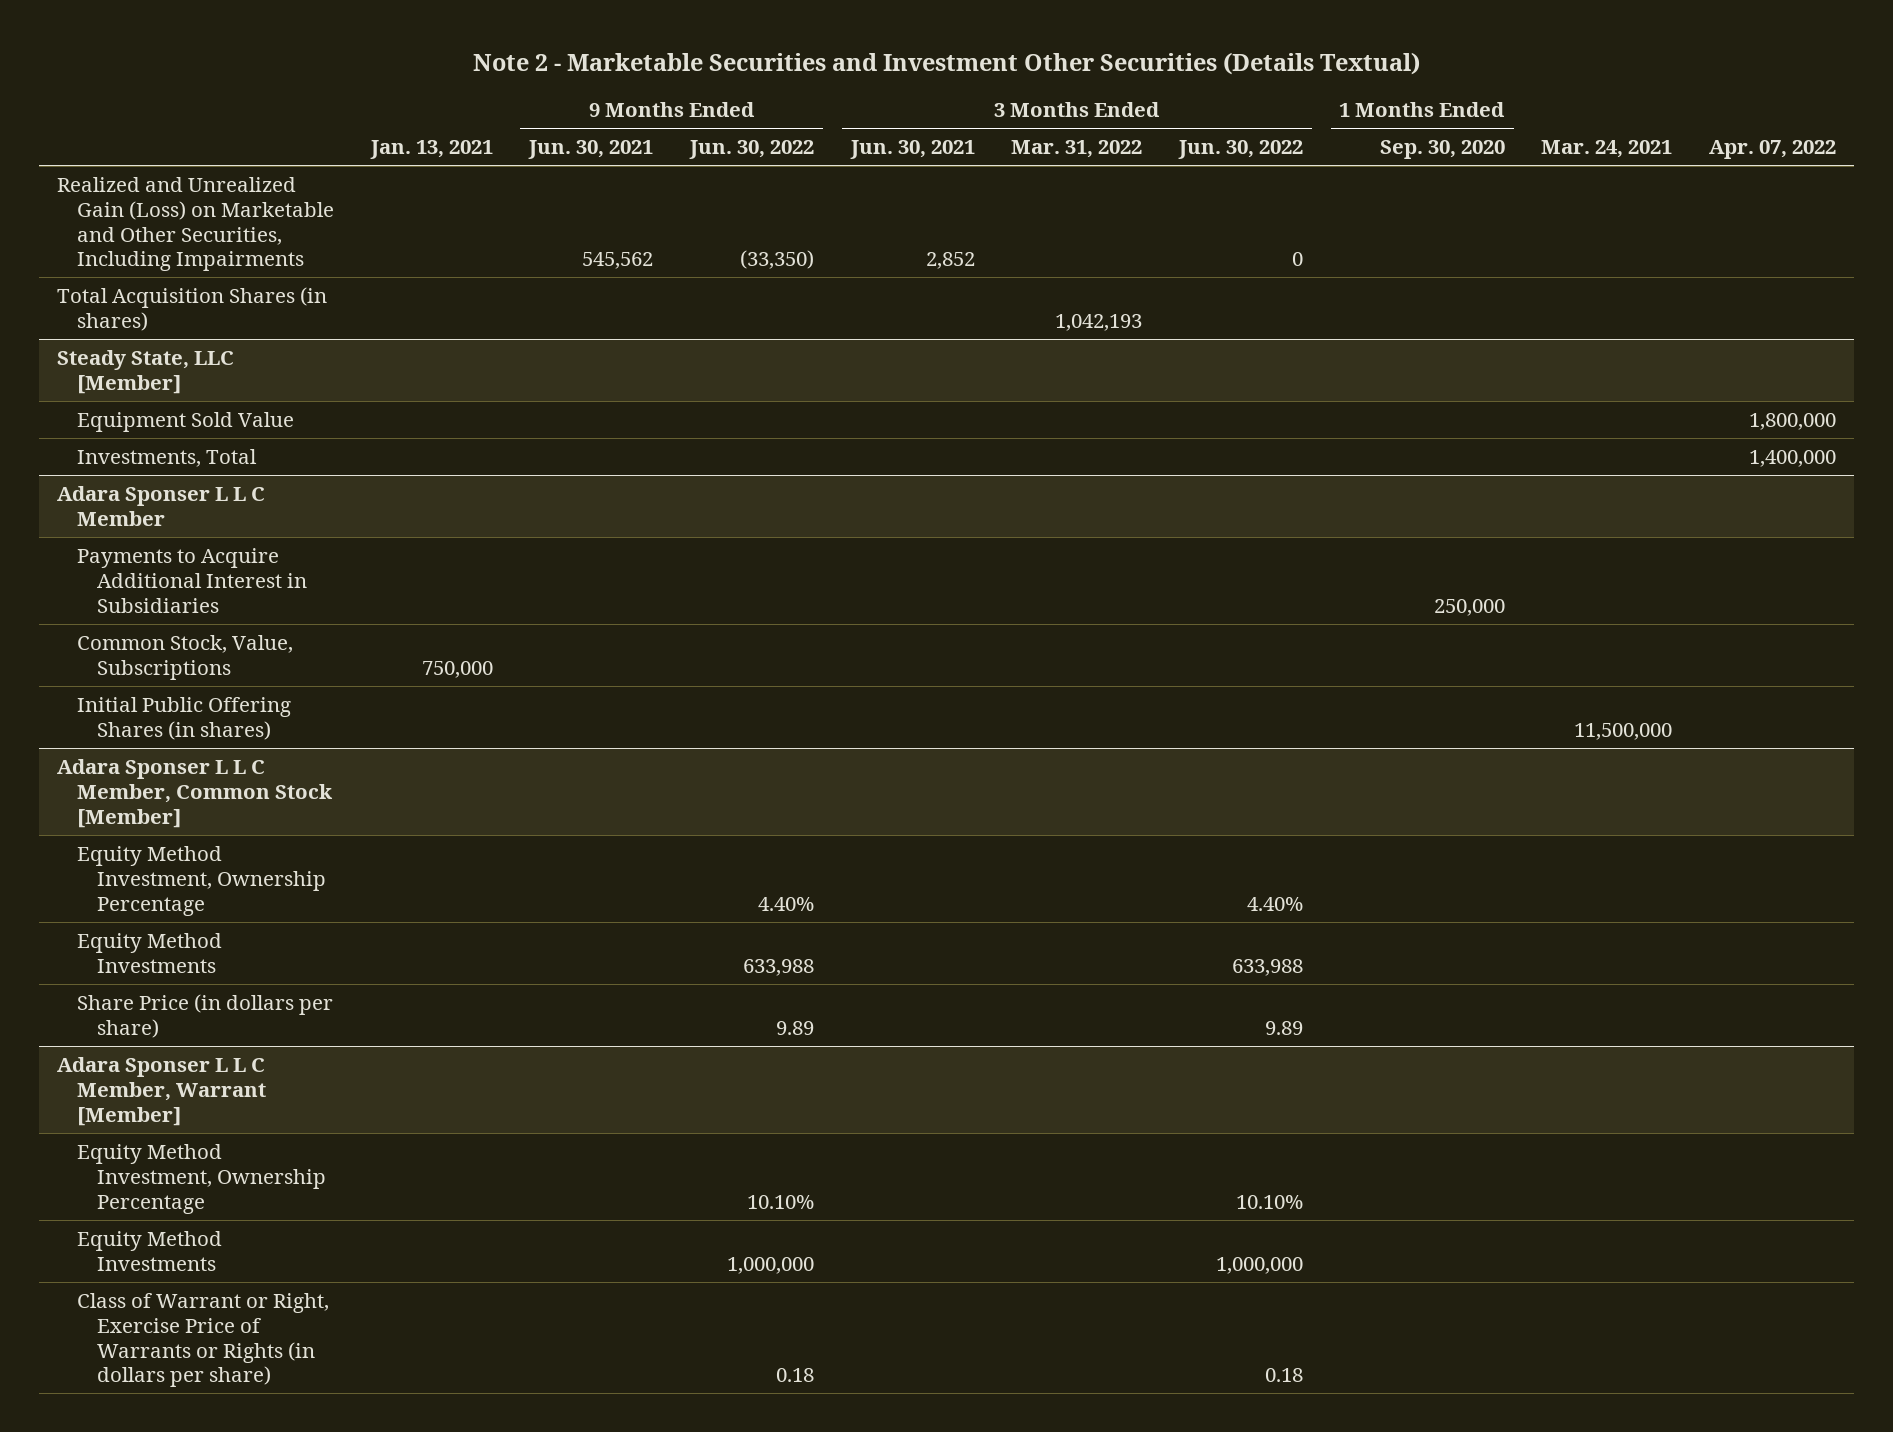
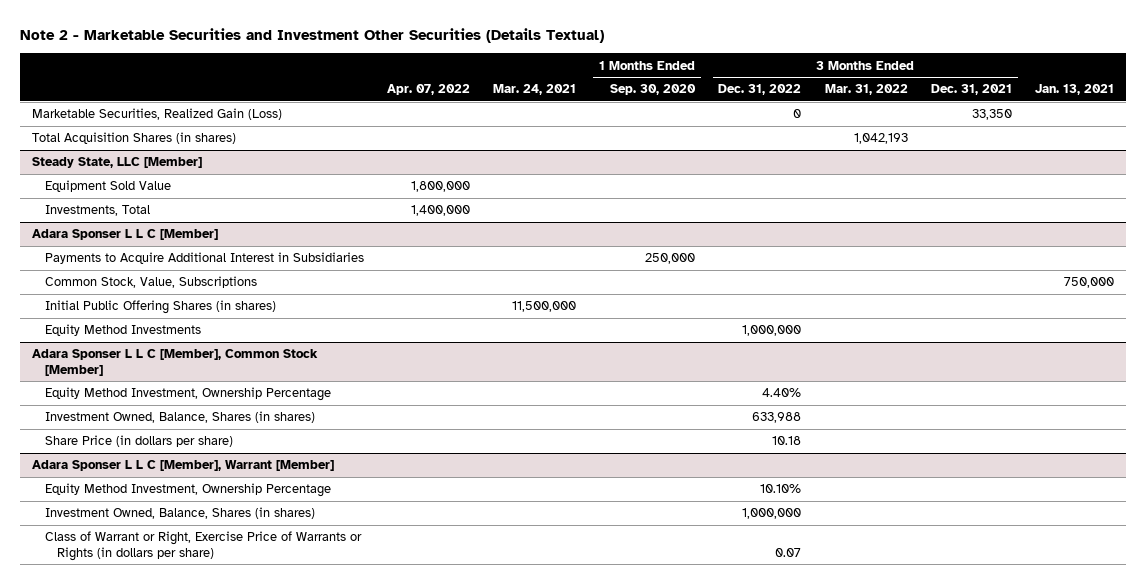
- | Jan. 13, 2021 | 9 Months Ended Jun. 30, 2021 | 9 Months Ended Jun. 30, 2022 | 3 Months Ended Jun. 30, 2021 | 3 Months Ended Mar. 31, 2022 | 3 Months Ended Jun. 30, 2022 | 1 Months Ended Sep. 30, 2020 | Mar. 24, 2021 | Apr. 07, 2022
+ | Apr. 07, 2022 | Mar. 24, 2021 | 1 Months Ended Sep. 30, 2020 | 3 Months Ended Dec. 31, 2022 | 3 Months Ended Mar. 31, 2022 | 3 Months Ended Dec. 31, 2021 | Jan. 13, 2021
- Realized and Unrealized Gain (Loss) on Marketable and Other Securities, Including Impairments | | 545,562 | (33,350) | 2,852 | | 0 | | |
+ Marketable Securities, Realized Gain (Loss) | | | | 0 | | 33,350 |
- Adara Sponser L L C Member
+ Adara Sponser L L C [Member]
- Adara Sponser L L C Member, Common Stock [Member]
+ Equity Method Investments | | | | 1,000,000 | | |
+ Adara Sponser L L C [Member], Common Stock [Member]
- Equity Method Investments | | | 633,988 | | | 633,988 | | |
+ Investment Owned, Balance, Shares (in shares) | | | | 633,988 | | |
- Adara Sponser L L C Member, Warrant [Member]
+ Adara Sponser L L C [Member], Warrant [Member]
- Equity Method Investments | | | 1,000,000 | | | 1,000,000 | | |
+ Investment Owned, Balance, Shares (in shares) | | | | 1,000,000 | | |

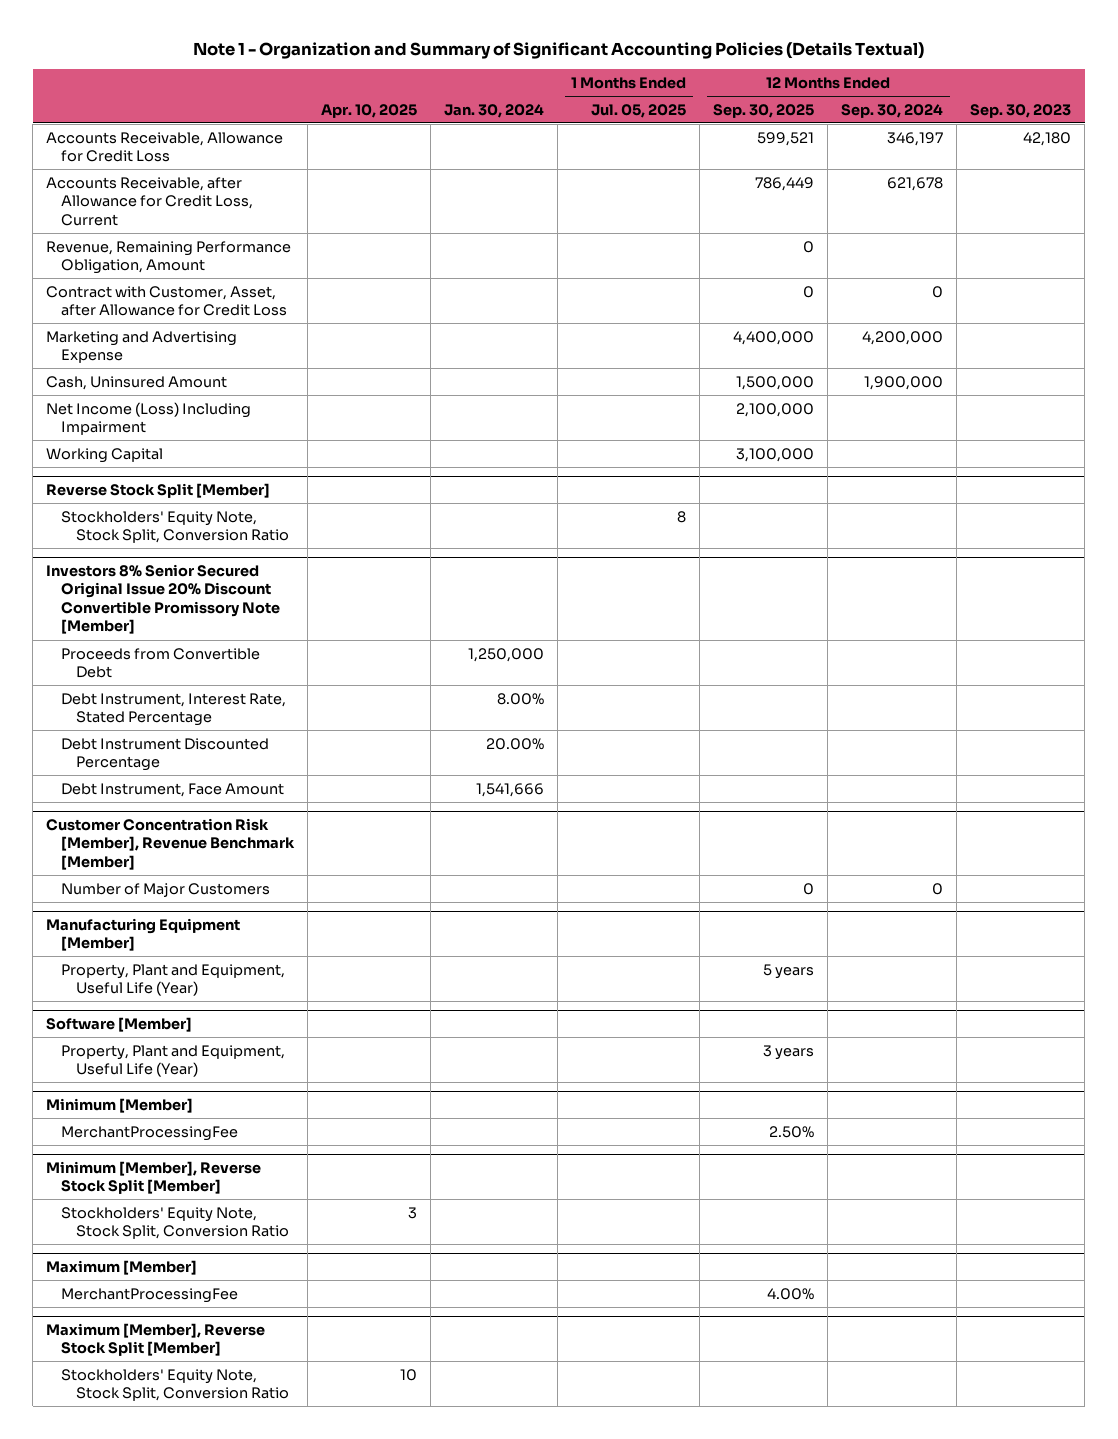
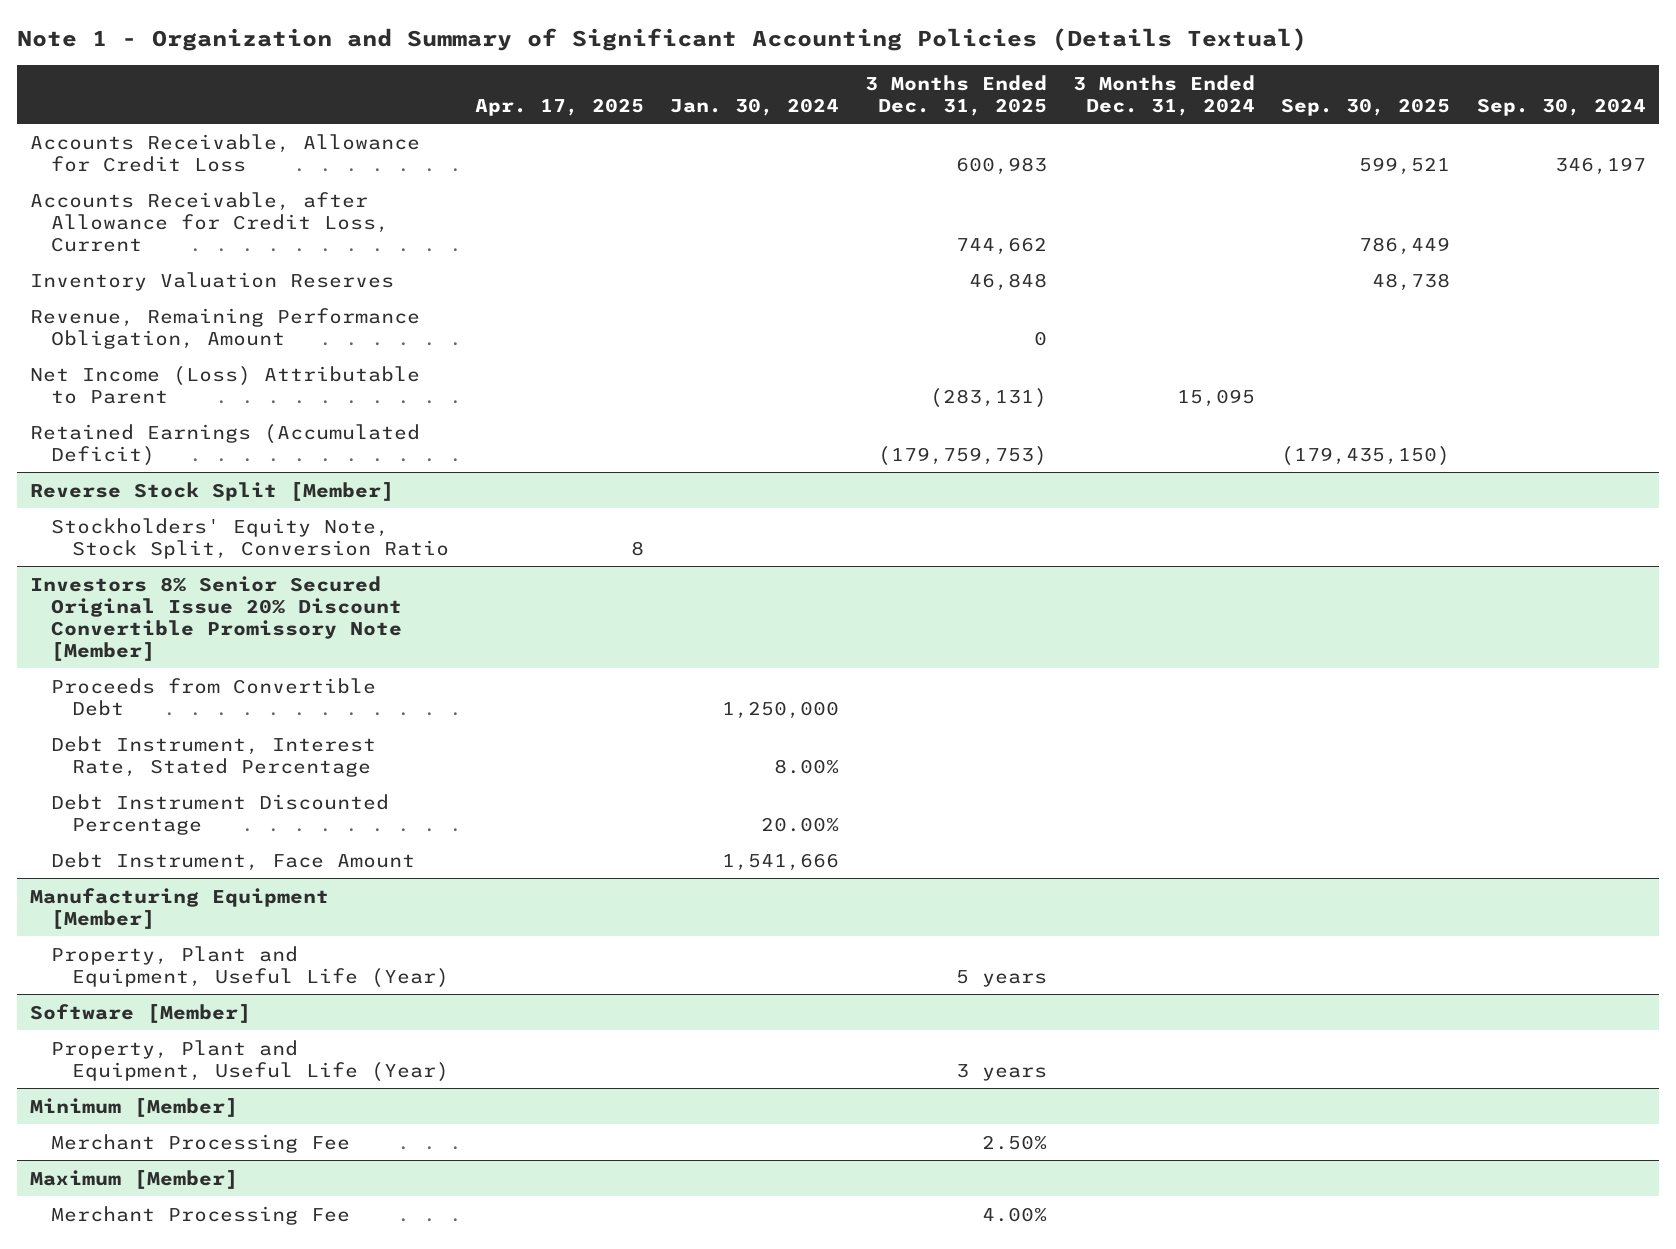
- | Apr. 10, 2025 | Jan. 30, 2024 | 1 Months Ended Jul. 05, 2025 | 12 Months Ended Sep. 30, 2025 | 12 Months Ended Sep. 30, 2024 | Sep. 30, 2023
+ | Apr. 17, 2025 | Jan. 30, 2024 | 3 Months Ended Dec. 31, 2025 | 3 Months Ended Dec. 31, 2024 | Sep. 30, 2025 | Sep. 30, 2024
+ Inventory Valuation Reserves | | | 46,848 | | 48,738 |
- Contract with Customer, Asset, after Allowance for Credit Loss | | | | 0 | 0 |
- Marketing and Advertising Expense | | | | 4,400,000 | 4,200,000 |
- Cash, Uninsured Amount | | | | 1,500,000 | 1,900,000 |
- Net Income (Loss) Including Impairment | | | | 2,100,000 | |
- Working Capital | | | | 3,100,000 | |
+ Net Income (Loss) Attributable to Parent | | | (283,131) | 15,095 | |
+ Retained Earnings (Accumulated Deficit) | | | (179,759,753) | | (179,435,150) |
- Customer Concentration Risk [Member], Revenue Benchmark [Member]
- Number of Major Customers | | | | 0 | 0 |
@ Minimum [Member]
- MerchantProcessingFee | | | | 2.50% | |
- Minimum [Member], Reverse Stock Split [Member]
- Stockholders' Equity Note, Stock Split, Conversion Ratio | 3 | | | | |
@ Minimum [Member]
+ Merchant Processing Fee | | | 2.50% | | |
@ Maximum [Member]
- MerchantProcessingFee | | | | 4.00% | |
- Maximum [Member], Reverse Stock Split [Member]
- Stockholders' Equity Note, Stock Split, Conversion Ratio | 10 | | | | |
@ Maximum [Member]
+ Merchant Processing Fee | | | 4.00% | | |

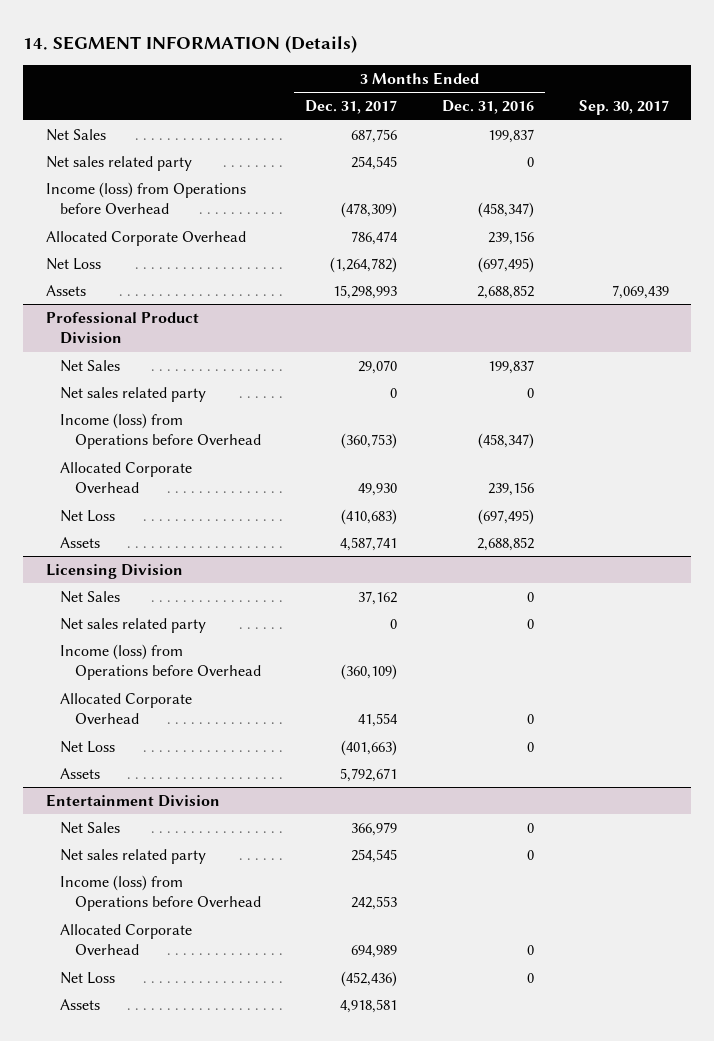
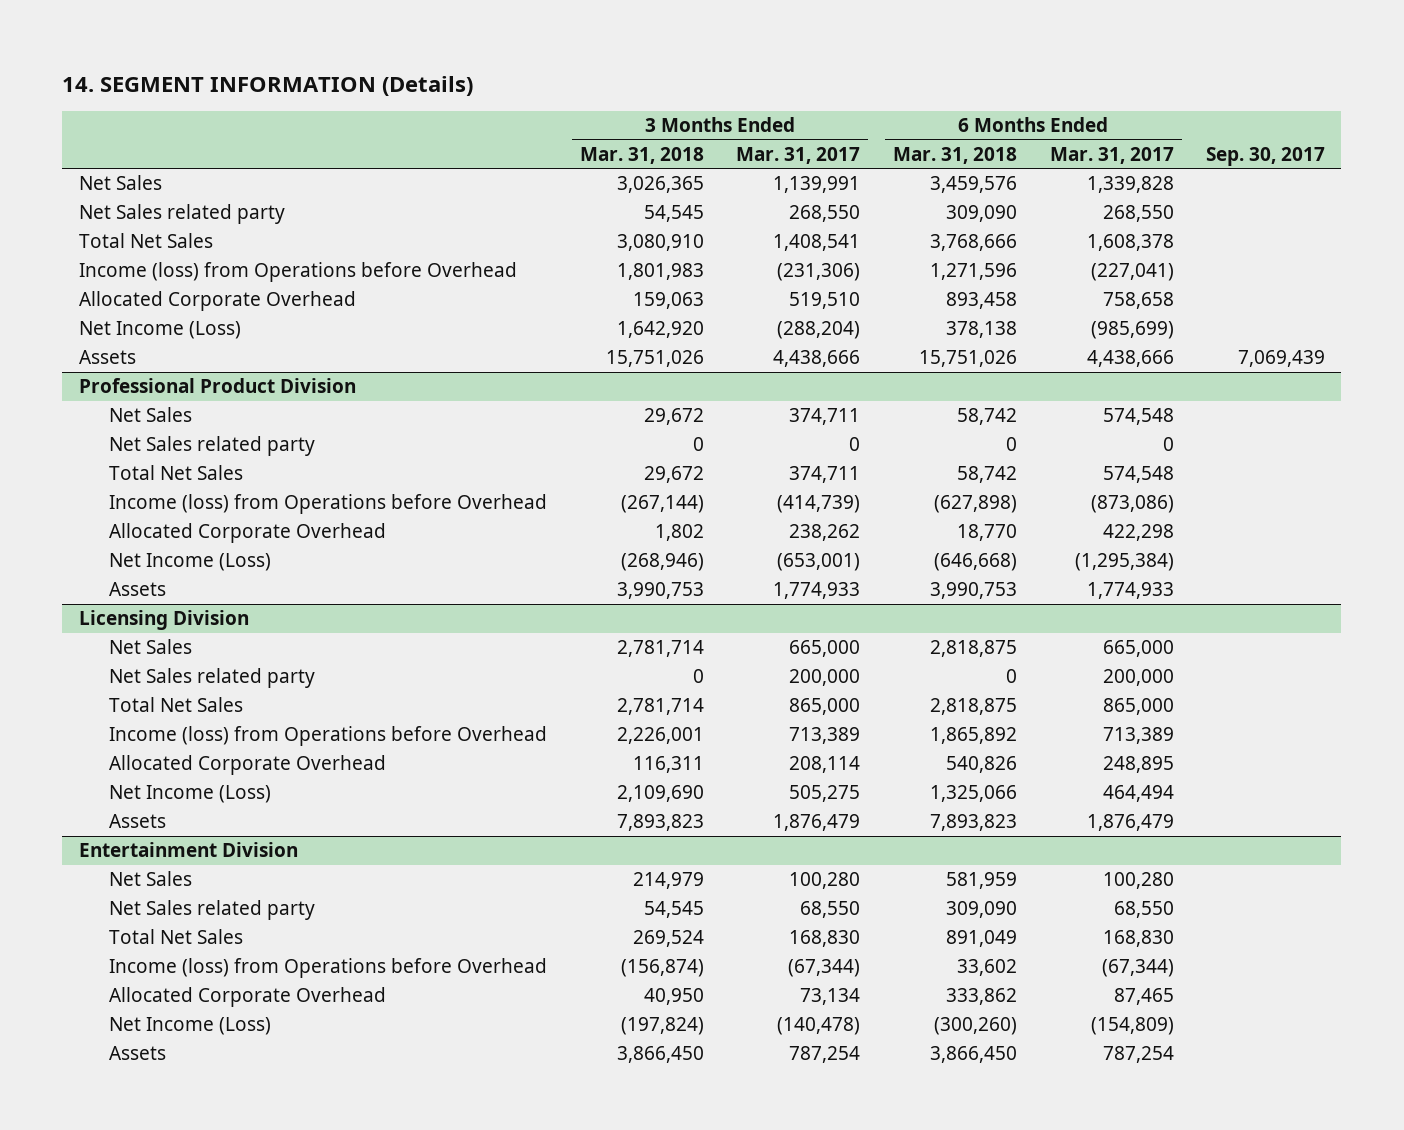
- | 3 Months Ended Dec. 31, 2017 | 3 Months Ended Dec. 31, 2016 | Sep. 30, 2017
+ | 3 Months Ended Mar. 31, 2018 | 3 Months Ended Mar. 31, 2017 | 6 Months Ended Mar. 31, 2018 | 6 Months Ended Mar. 31, 2017 | Sep. 30, 2017
- Net sales related party | 254,545 | 0 |
+ Net Sales related party | 54,545 | 268,550 | 309,090 | 268,550 |
+ Total Net Sales | 3,080,910 | 1,408,541 | 3,768,666 | 1,608,378 |
- Net Loss | (1,264,782) | (697,495) |
+ Net Income (Loss) | 1,642,920 | (288,204) | 378,138 | (985,699) |
@ Professional Product Division
- Net sales related party | 0 | 0 |
+ Net Sales related party | 0 | 0 | 0 | 0 |
+ Total Net Sales | 29,672 | 374,711 | 58,742 | 574,548 |
- Net Loss | (410,683) | (697,495) |
+ Net Income (Loss) | (268,946) | (653,001) | (646,668) | (1,295,384) |
@ Licensing Division
- Net sales related party | 0 | 0 |
+ Net Sales related party | 0 | 200,000 | 0 | 200,000 |
+ Total Net Sales | 2,781,714 | 865,000 | 2,818,875 | 865,000 |
- Net Loss | (401,663) | 0 |
+ Net Income (Loss) | 2,109,690 | 505,275 | 1,325,066 | 464,494 |
@ Entertainment Division
- Net sales related party | 254,545 | 0 |
+ Net Sales related party | 54,545 | 68,550 | 309,090 | 68,550 |
+ Total Net Sales | 269,524 | 168,830 | 891,049 | 168,830 |
- Net Loss | (452,436) | 0 |
+ Net Income (Loss) | (197,824) | (140,478) | (300,260) | (154,809) |

